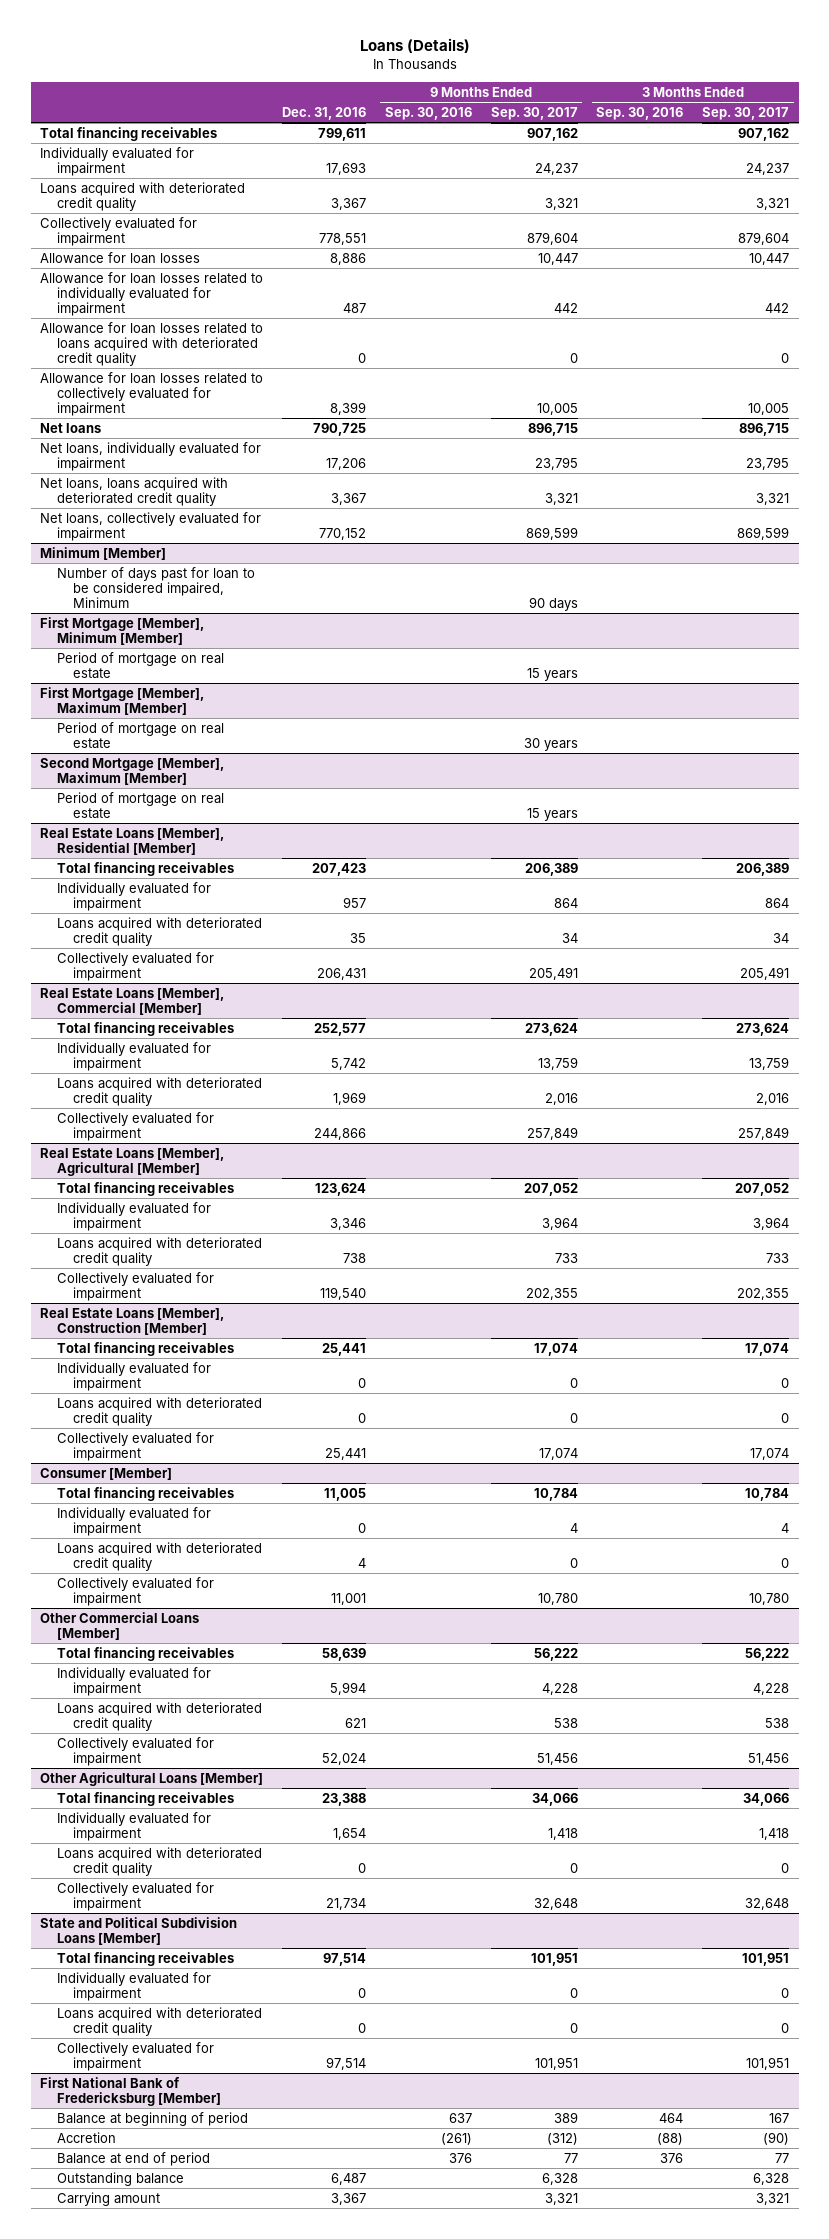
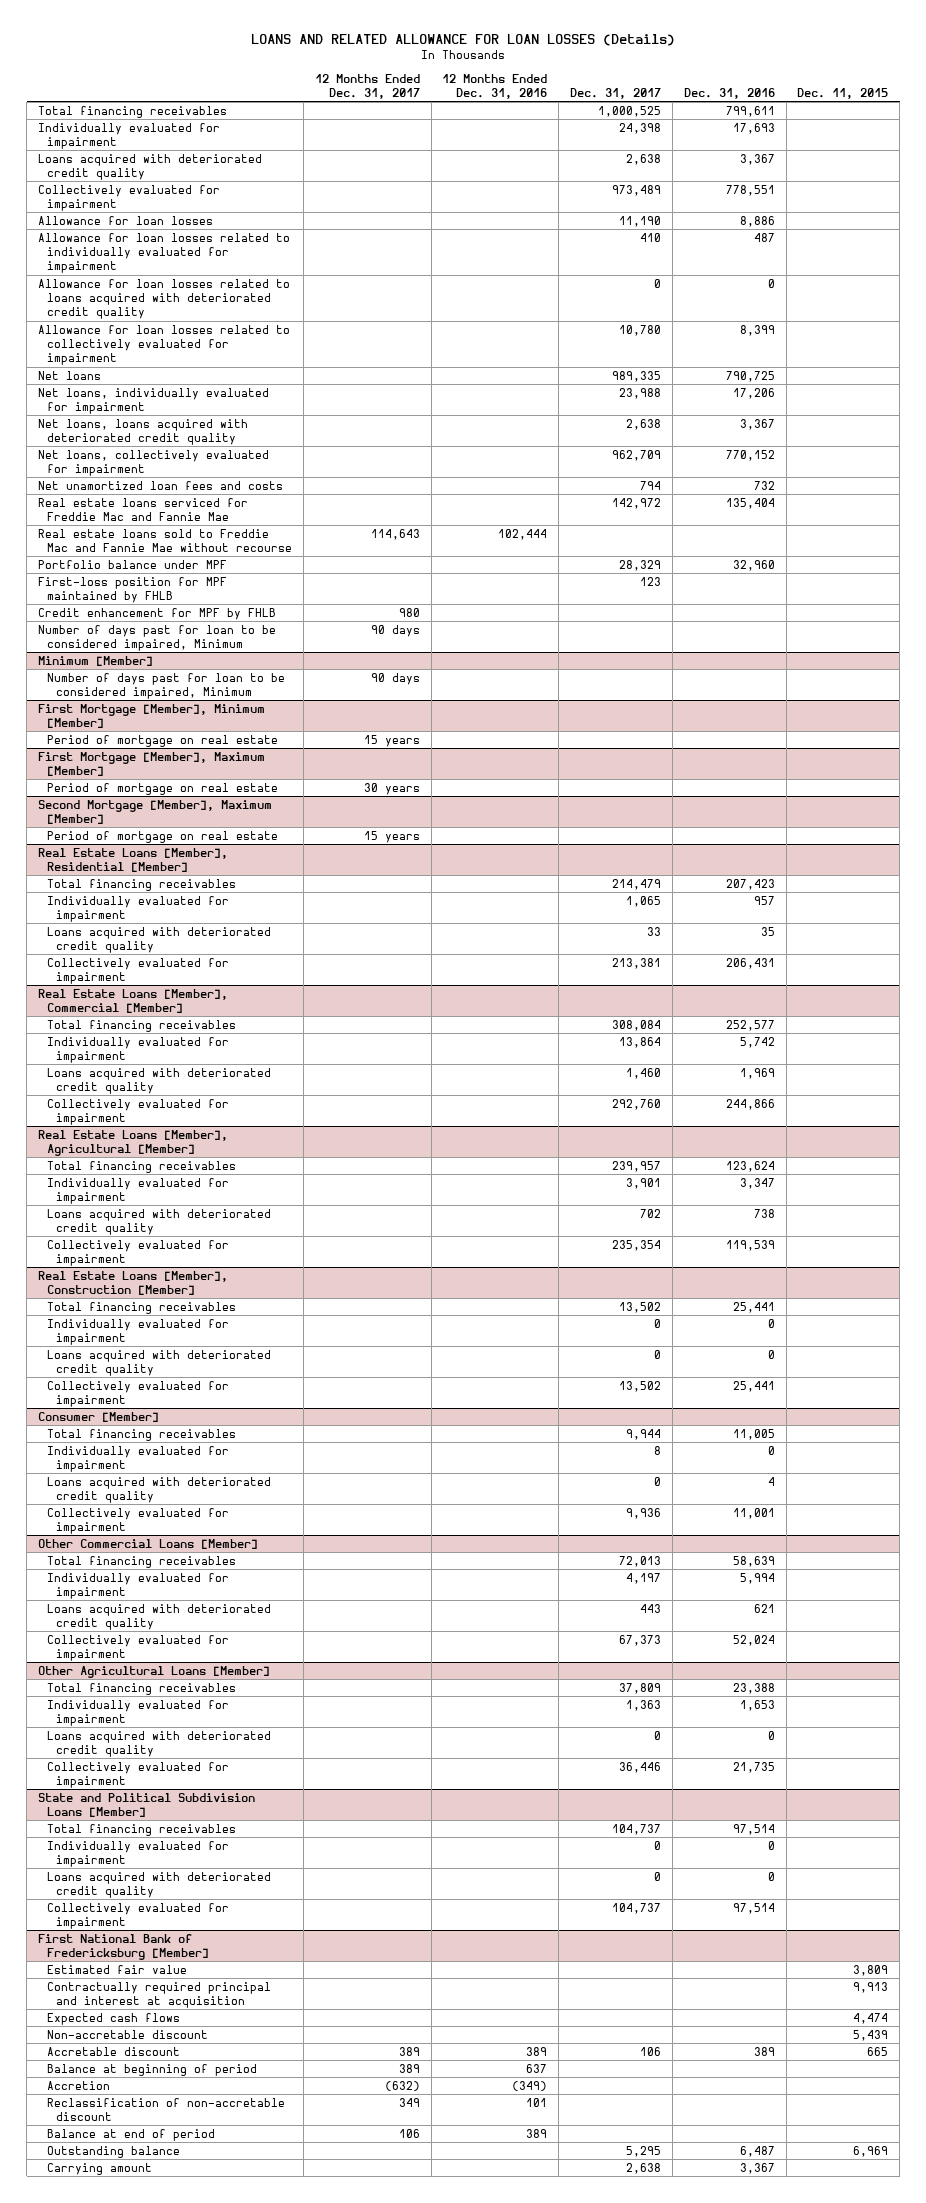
- Loans (Details)
+ LOANS AND RELATED ALLOWANCE FOR LOAN LOSSES (Details)
- | Dec. 31, 2016 | 9 Months Ended Sep. 30, 2016 | 9 Months Ended Sep. 30, 2017 | 3 Months Ended Sep. 30, 2016 | 3 Months Ended Sep. 30, 2017
+ | 12 Months Ended Dec. 31, 2017 | 12 Months Ended Dec. 31, 2016 | Dec. 31, 2017 | Dec. 31, 2016 | Dec. 11, 2015
+ Net unamortized loan fees and costs | | | 794 | 732 |
+ Real estate loans serviced for Freddie Mac and Fannie Mae | | | 142,972 | 135,404 |
+ Real estate loans sold to Freddie Mac and Fannie Mae without recourse | 114,643 | 102,444 | | |
+ Portfolio balance under MPF | | | 28,329 | 32,960 |
+ First-loss position for MPF maintained by FHLB | | | 123 | |
+ Credit enhancement for MPF by FHLB | 980 | | | |
+ Number of days past for loan to be considered impaired, Minimum | 90 days | | | |
@ Real Estate Loans [Member], Agricultural [Member]
- Individually evaluated for impairment | 3,346 | | 3,964 | | 3,964
+ Individually evaluated for impairment | | | 3,901 | 3,347 |
- Collectively evaluated for impairment | 119,540 | | 202,355 | | 202,355
+ Collectively evaluated for impairment | | | 235,354 | 119,539 |
@ Other Agricultural Loans [Member]
- Individually evaluated for impairment | 1,654 | | 1,418 | | 1,418
+ Individually evaluated for impairment | | | 1,363 | 1,653 |
- Collectively evaluated for impairment | 21,734 | | 32,648 | | 32,648
+ Collectively evaluated for impairment | | | 36,446 | 21,735 |
@ First National Bank of Fredericksburg [Member]
+ Estimated fair value | | | | | 3,809
+ Contractually required principal and interest at acquisition | | | | | 9,913
+ Expected cash flows | | | | | 4,474
+ Non-accretable discount | | | | | 5,439
+ Accretable discount | 389 | 389 | 106 | 389 | 665
+ Reclassification of non-accretable discount | 349 | 101 | | |

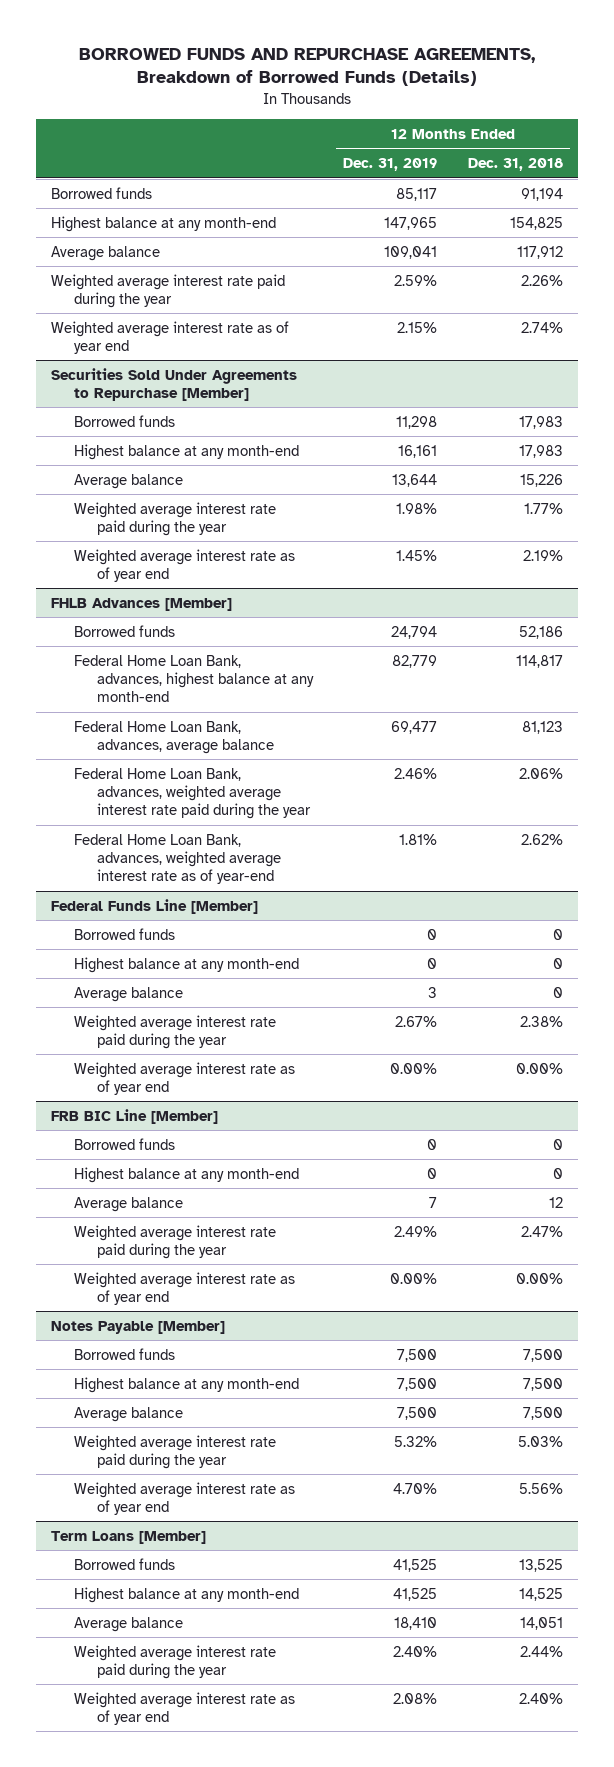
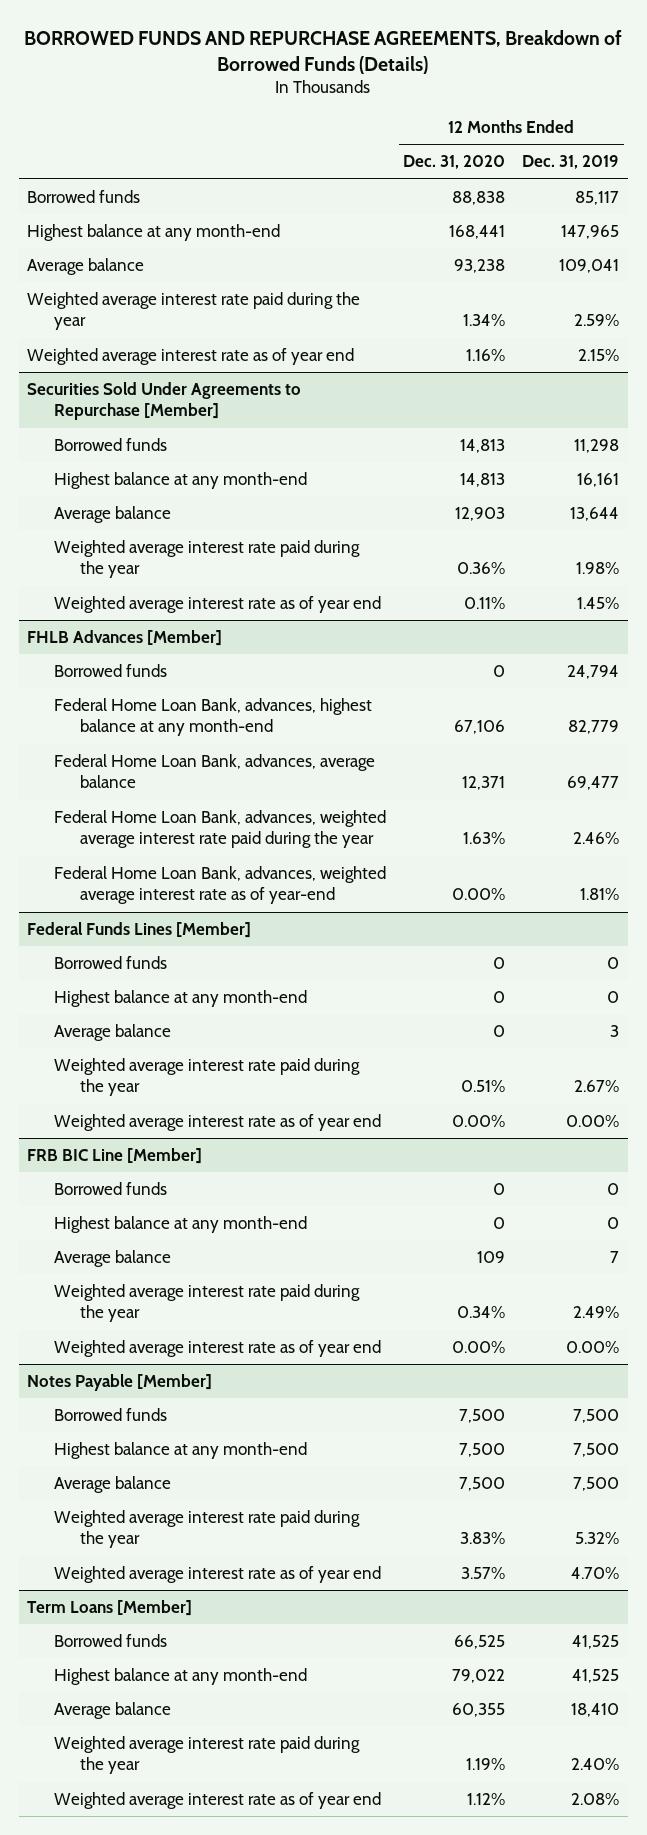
- | 12 Months Ended Dec. 31, 2019 | 12 Months Ended Dec. 31, 2018
+ | 12 Months Ended Dec. 31, 2020 | 12 Months Ended Dec. 31, 2019
- Federal Funds Line [Member]
+ Federal Funds Lines [Member]

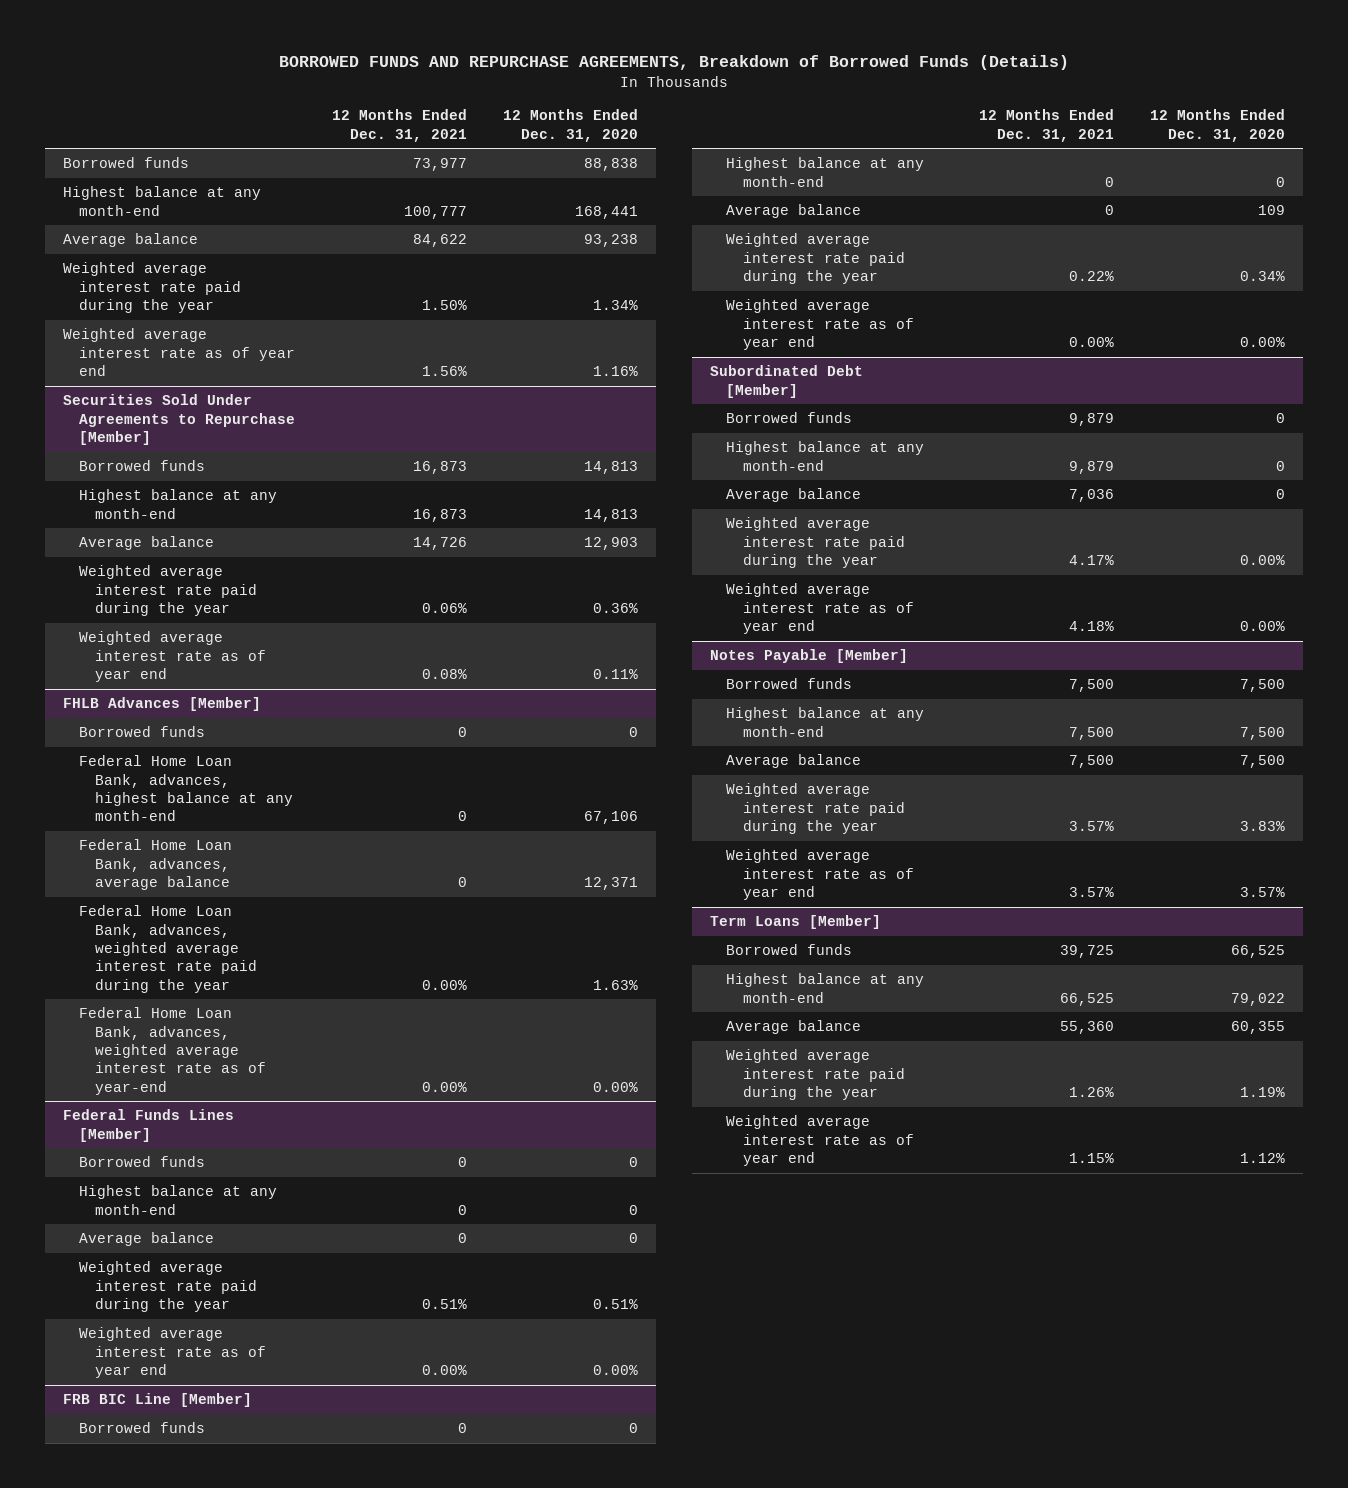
- | 12 Months Ended Dec. 31, 2020 | 12 Months Ended Dec. 31, 2019
+ | 12 Months Ended Dec. 31, 2021 | 12 Months Ended Dec. 31, 2020
+ Subordinated Debt [Member]
+ Borrowed funds | 9,879 | 0
+ Highest balance at any month-end | 9,879 | 0
+ Average balance | 7,036 | 0
+ Weighted average interest rate paid during the year | 4.17% | 0.00%
+ Weighted average interest rate as of year end | 4.18% | 0.00%

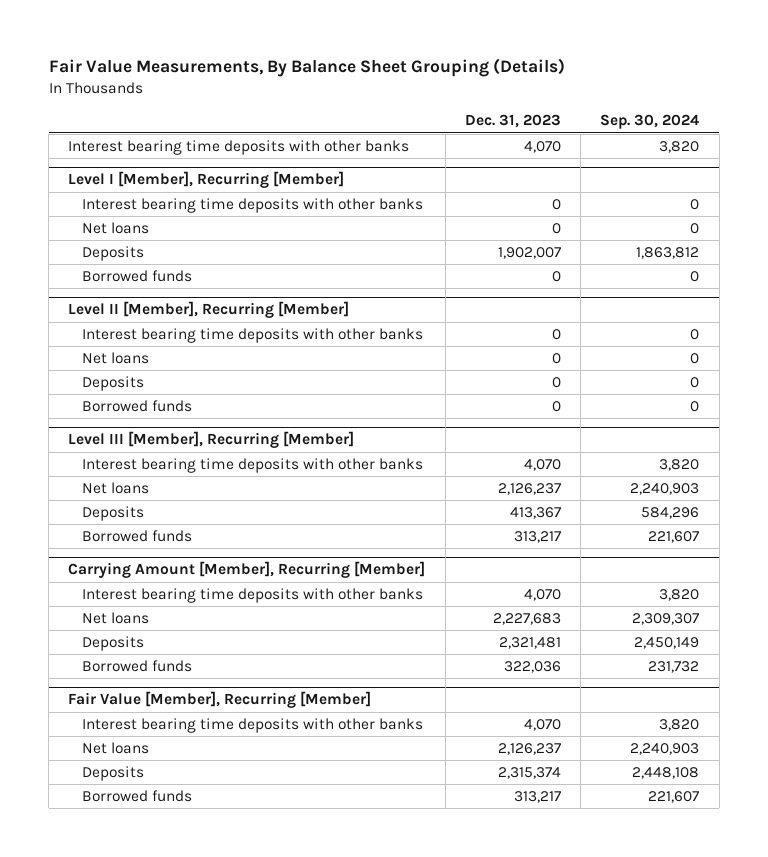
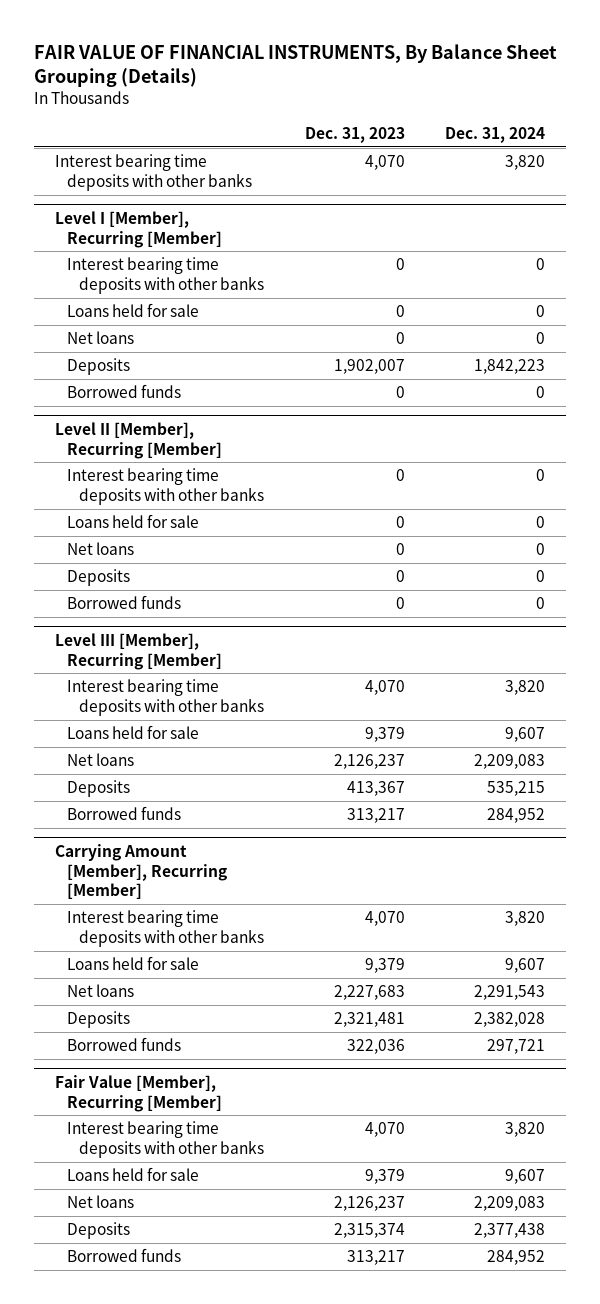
- Fair Value Measurements, By Balance Sheet Grouping (Details)
+ FAIR VALUE OF FINANCIAL INSTRUMENTS, By Balance Sheet Grouping (Details)
- | Dec. 31, 2023 | Sep. 30, 2024
+ | Dec. 31, 2023 | Dec. 31, 2024
@ Level I [Member], Recurring [Member]
+ Loans held for sale | 0 | 0
@ Level II [Member], Recurring [Member]
+ Loans held for sale | 0 | 0
@ Level III [Member], Recurring [Member]
+ Loans held for sale | 9,379 | 9,607
@ Carrying Amount [Member], Recurring [Member]
+ Loans held for sale | 9,379 | 9,607
@ Fair Value [Member], Recurring [Member]
+ Loans held for sale | 9,379 | 9,607

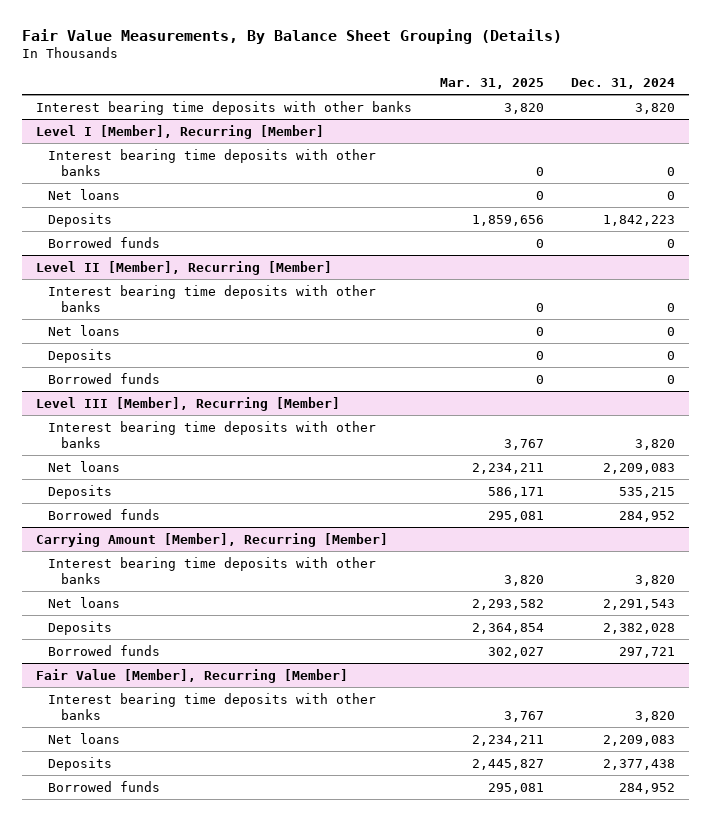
- FAIR VALUE OF FINANCIAL INSTRUMENTS, By Balance Sheet Grouping (Details)
+ Fair Value Measurements, By Balance Sheet Grouping (Details)
- | Dec. 31, 2023 | Dec. 31, 2024
+ | Mar. 31, 2025 | Dec. 31, 2024
@ Level I [Member], Recurring [Member]
- Loans held for sale | 0 | 0
@ Level II [Member], Recurring [Member]
- Loans held for sale | 0 | 0
@ Level III [Member], Recurring [Member]
- Loans held for sale | 9,379 | 9,607
@ Carrying Amount [Member], Recurring [Member]
- Loans held for sale | 9,379 | 9,607
@ Fair Value [Member], Recurring [Member]
- Loans held for sale | 9,379 | 9,607

